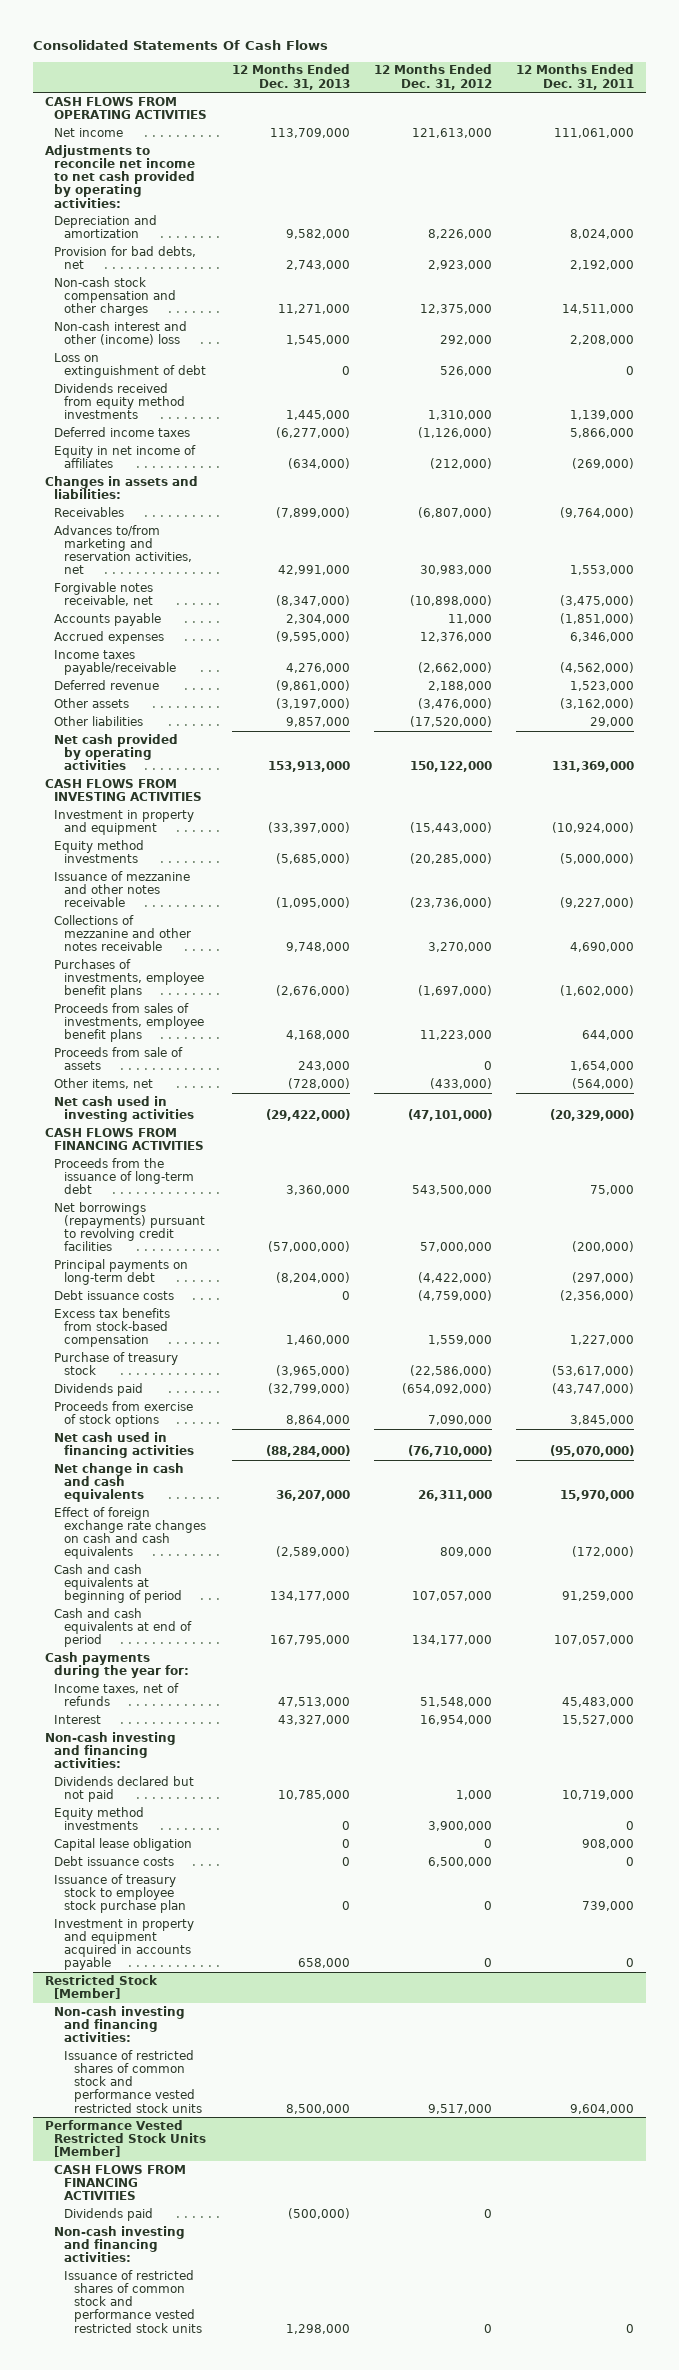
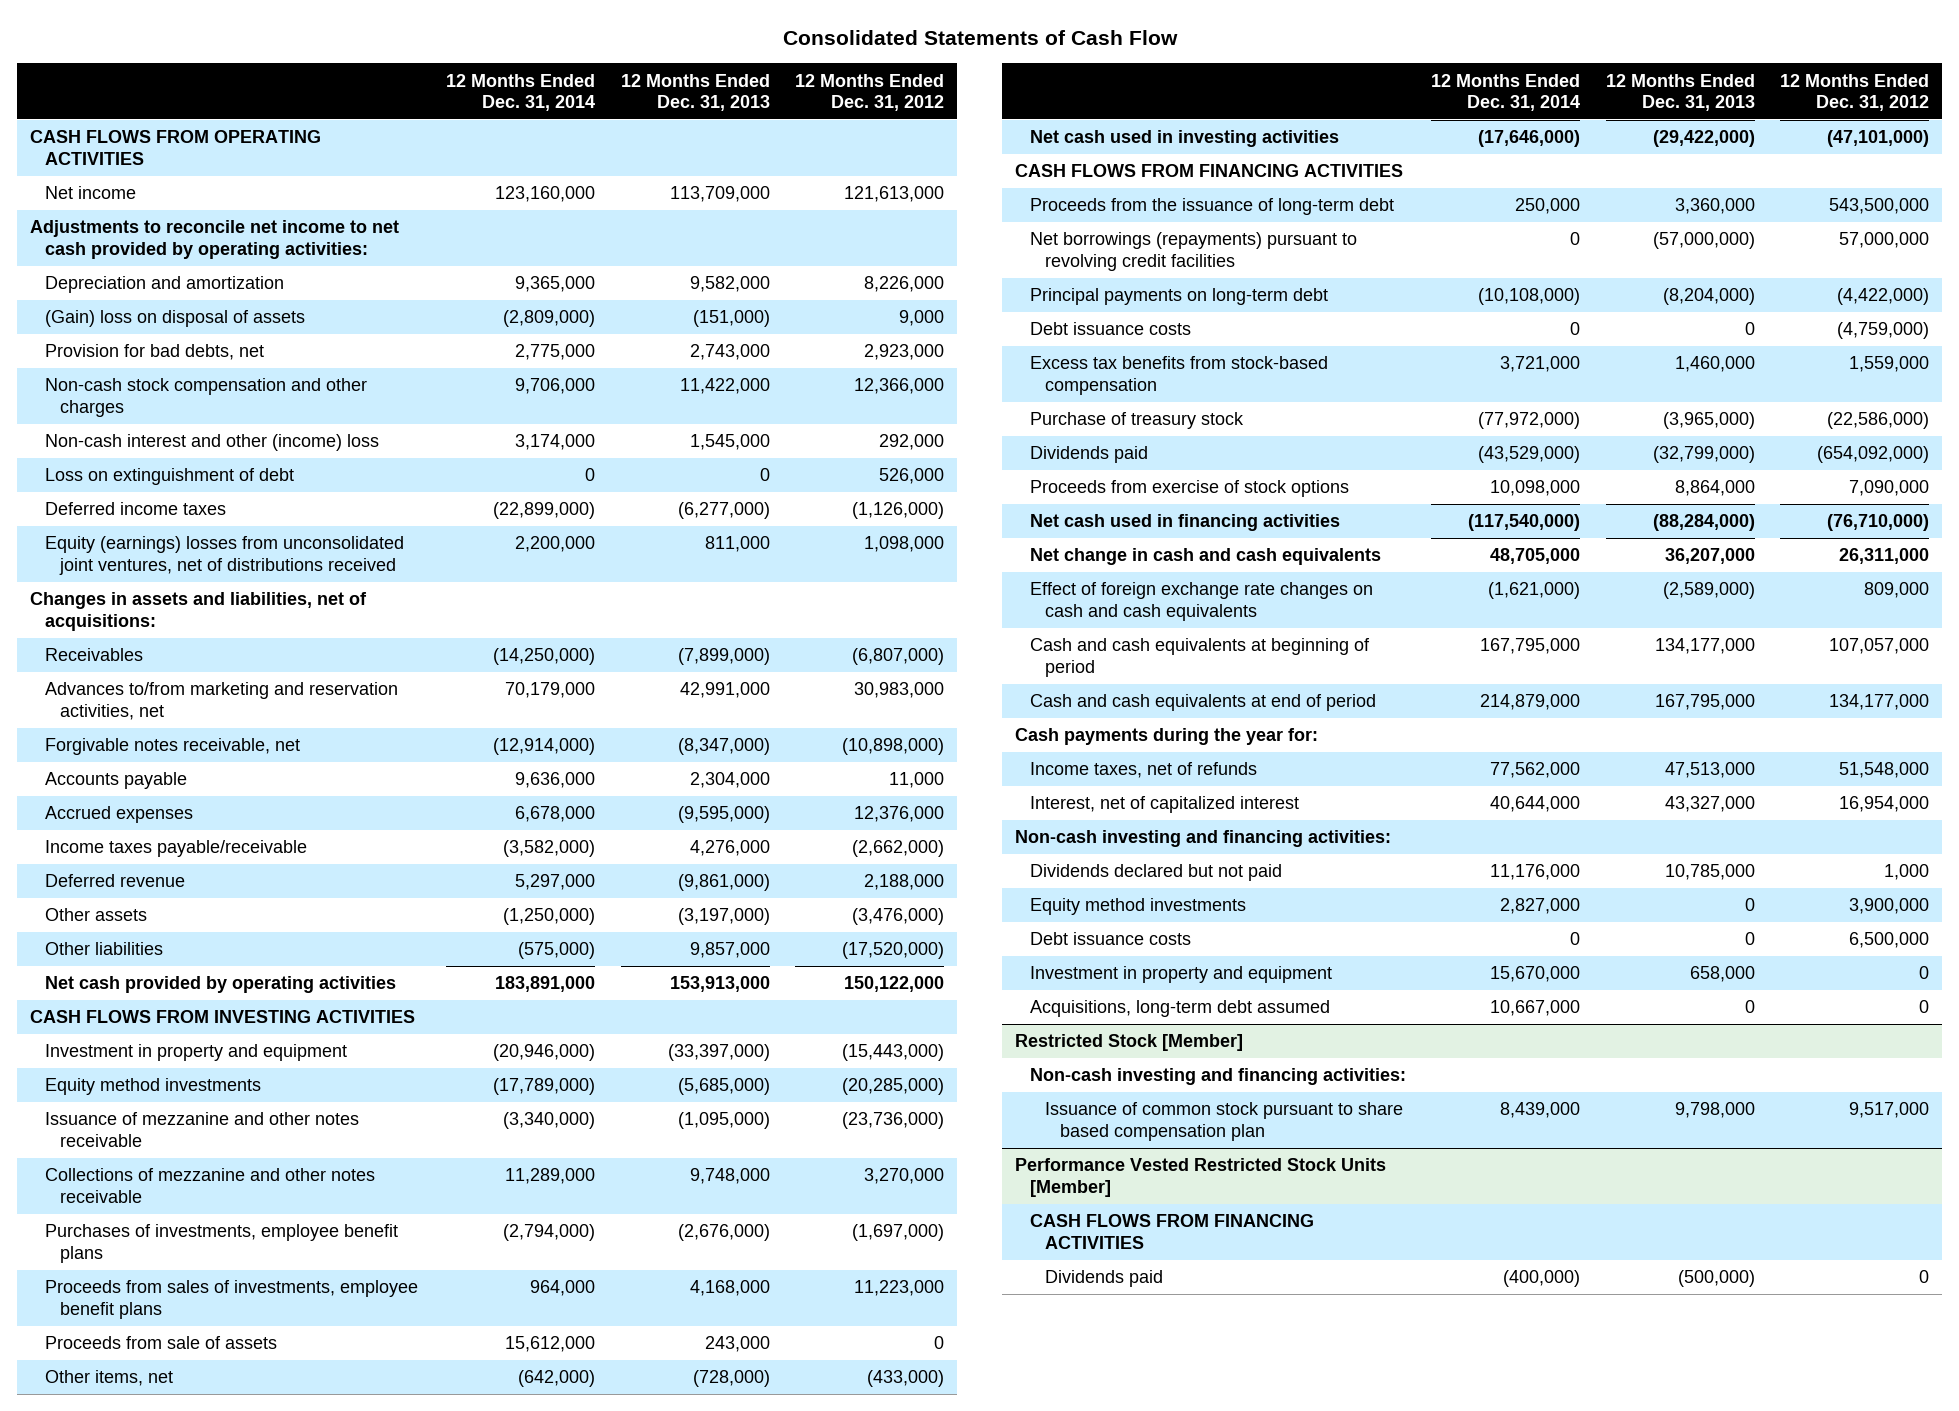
- Consolidated Statements Of Cash Flows
+ Consolidated Statements of Cash Flow
- | 12 Months Ended Dec. 31, 2013 | 12 Months Ended Dec. 31, 2012 | 12 Months Ended Dec. 31, 2011
+ | 12 Months Ended Dec. 31, 2014 | 12 Months Ended Dec. 31, 2013 | 12 Months Ended Dec. 31, 2012
+ (Gain) loss on disposal of assets | (2,809,000) | (151,000) | 9,000
- Non-cash stock compensation and other charges | 11,271,000 | 12,375,000 | 14,511,000
+ Non-cash stock compensation and other charges | 9,706,000 | 11,422,000 | 12,366,000
- Dividends received from equity method investments | 1,445,000 | 1,310,000 | 1,139,000
- Equity in net income of affiliates | (634,000) | (212,000) | (269,000)
- Changes in assets and liabilities:
+ Equity (earnings) losses from unconsolidated joint ventures, net of distributions received | 2,200,000 | 811,000 | 1,098,000
+ Changes in assets and liabilities, net of acquisitions:
- Interest | 43,327,000 | 16,954,000 | 15,527,000
+ Interest, net of capitalized interest | 40,644,000 | 43,327,000 | 16,954,000
- Capital lease obligation | 0 | 0 | 908,000
- Issuance of treasury stock to employee stock purchase plan | 0 | 0 | 739,000
- Investment in property and equipment acquired in accounts payable | 658,000 | 0 | 0
+ Investment in property and equipment | 15,670,000 | 658,000 | 0
+ Acquisitions, long-term debt assumed | 10,667,000 | 0 | 0
@ Restricted Stock [Member]
- Issuance of restricted shares of common stock and performance vested restricted stock units | 8,500,000 | 9,517,000 | 9,604,000
+ Issuance of common stock pursuant to share based compensation plan | 8,439,000 | 9,798,000 | 9,517,000
@ Performance Vested Restricted Stock Units [Member]
- Non-cash investing and financing activities:
- Issuance of restricted shares of common stock and performance vested restricted stock units | 1,298,000 | 0 | 0

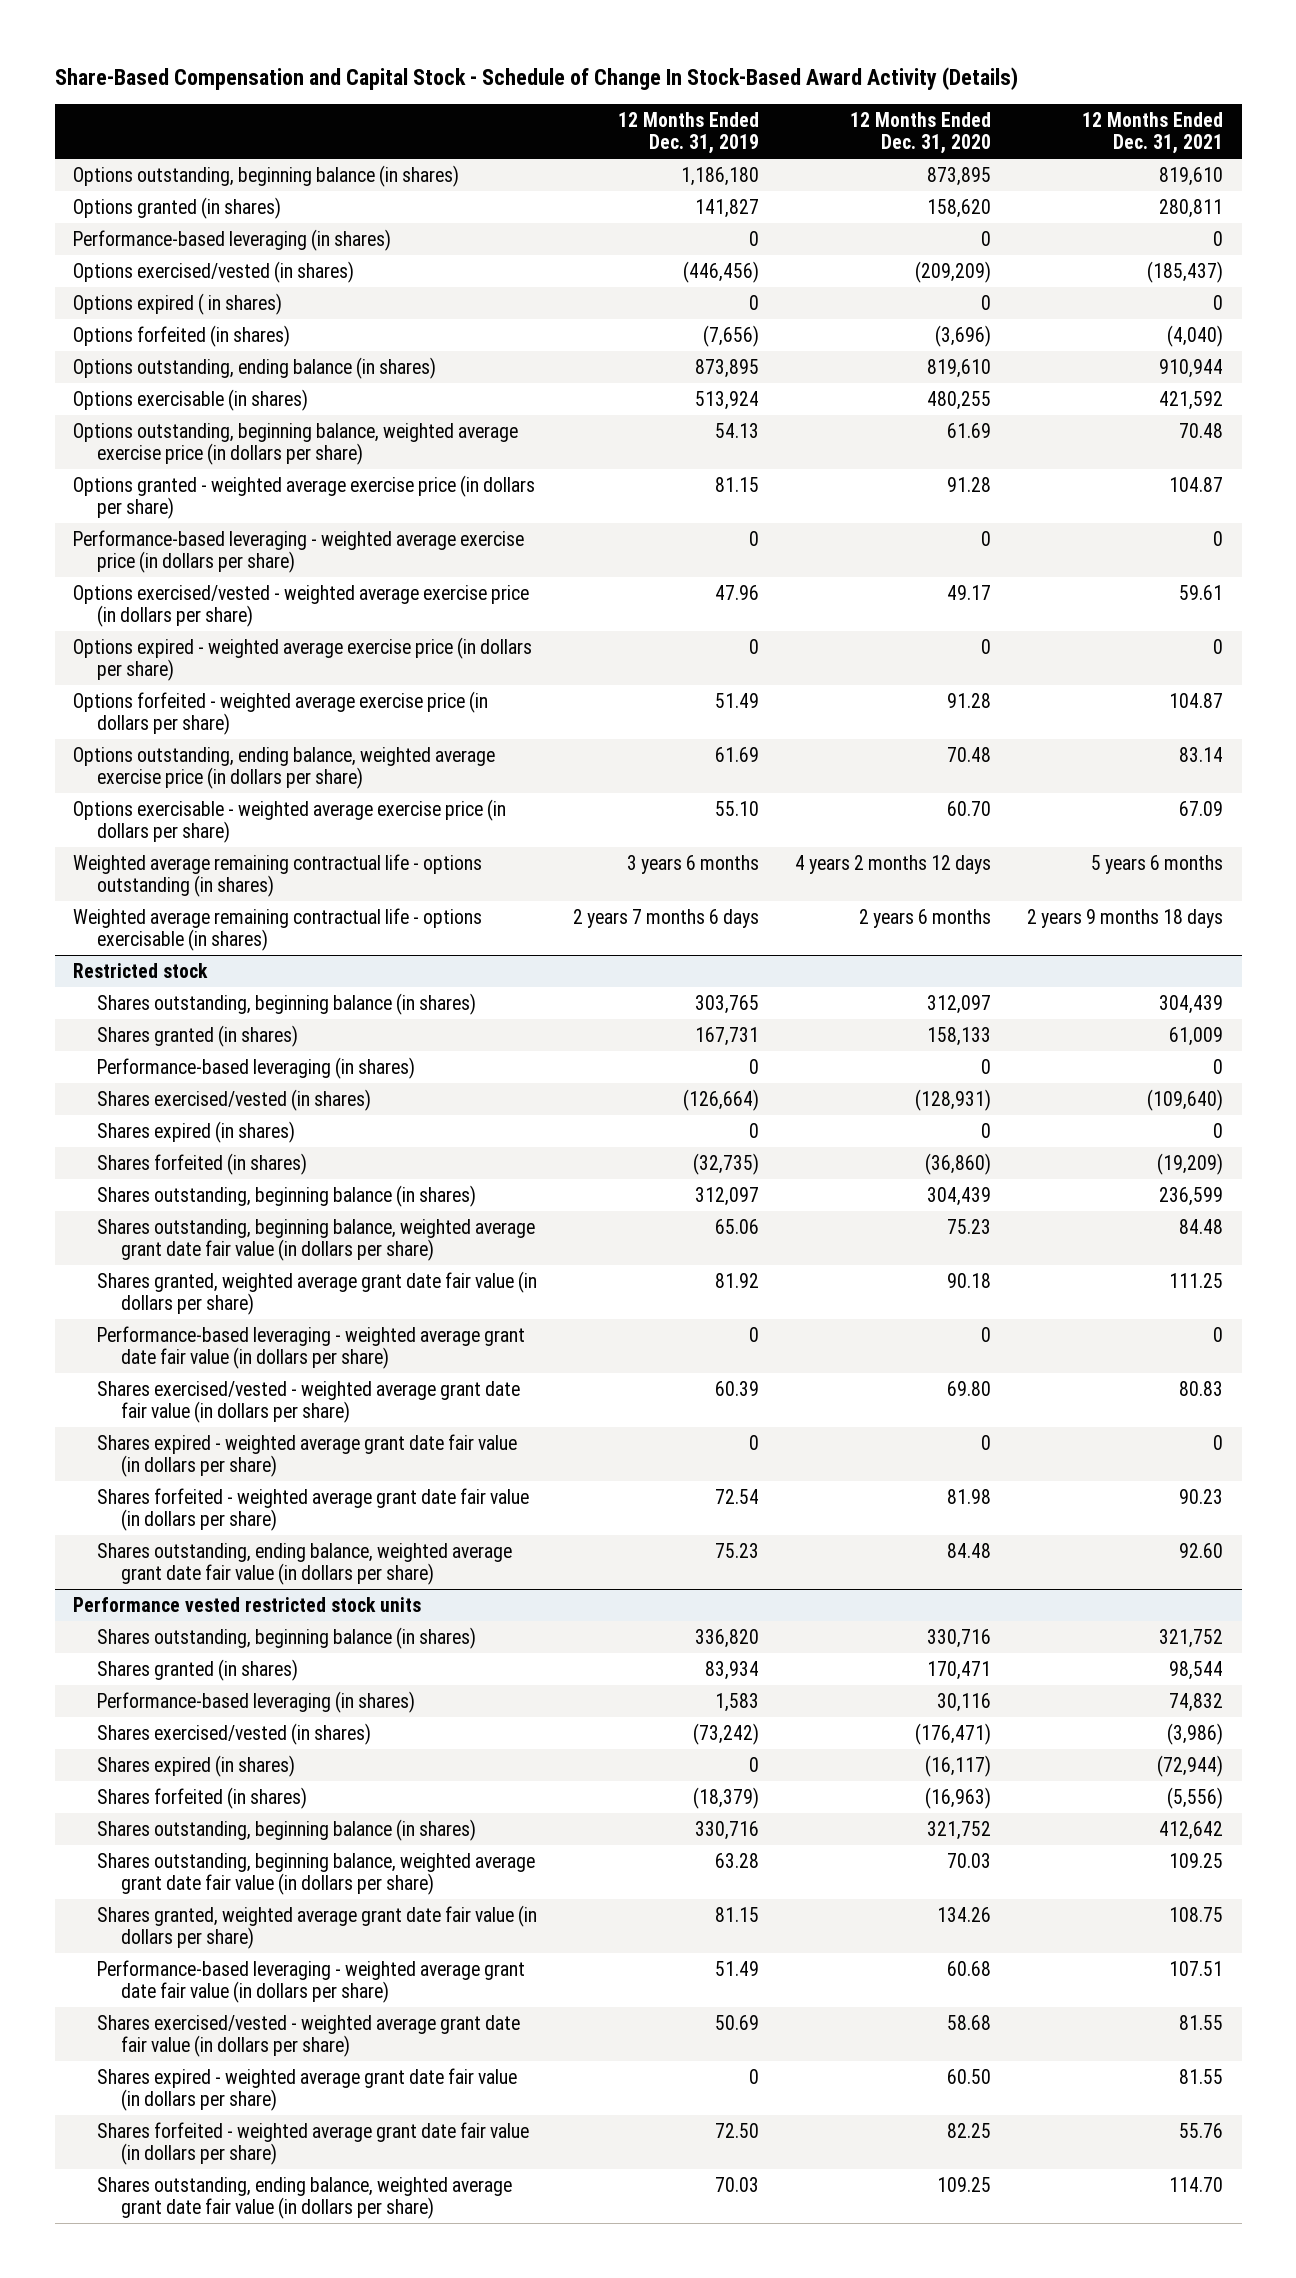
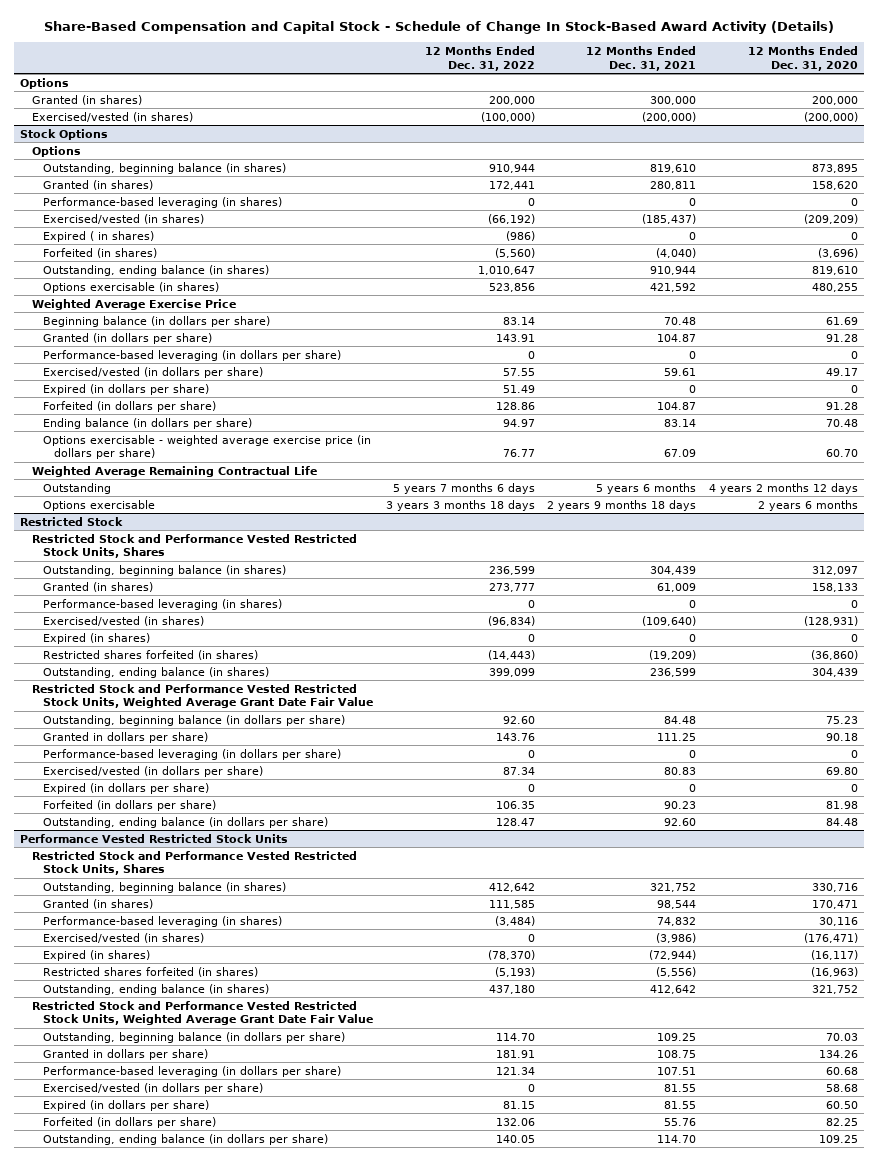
- | 12 Months Ended Dec. 31, 2019 | 12 Months Ended Dec. 31, 2020 | 12 Months Ended Dec. 31, 2021
+ | 12 Months Ended Dec. 31, 2022 | 12 Months Ended Dec. 31, 2021 | 12 Months Ended Dec. 31, 2020
- Options outstanding, beginning balance (in shares) | 1,186,180 | 873,895 | 819,610
- Options granted (in shares) | 141,827 | 158,620 | 280,811
+ Options
+ Granted (in shares) | 200,000 | 300,000 | 200,000
+ Exercised/vested (in shares) | (100,000) | (200,000) | (200,000)
+ Stock Options
+ Options
+ Outstanding, beginning balance (in shares) | 910,944 | 819,610 | 873,895
+ Granted (in shares) | 172,441 | 280,811 | 158,620
- Options exercised/vested (in shares) | (446,456) | (209,209) | (185,437)
- Options expired ( in shares) | 0 | 0 | 0
- Options forfeited (in shares) | (7,656) | (3,696) | (4,040)
- Options outstanding, ending balance (in shares) | 873,895 | 819,610 | 910,944
+ Exercised/vested (in shares) | (66,192) | (185,437) | (209,209)
+ Expired ( in shares) | (986) | 0 | 0
+ Forfeited (in shares) | (5,560) | (4,040) | (3,696)
+ Outstanding, ending balance (in shares) | 1,010,647 | 910,944 | 819,610
- Options outstanding, beginning balance, weighted average exercise price (in dollars per share) | 54.13 | 61.69 | 70.48
- Options granted - weighted average exercise price (in dollars per share) | 81.15 | 91.28 | 104.87
- Performance-based leveraging - weighted average exercise price (in dollars per share) | 0 | 0 | 0
- Options exercised/vested - weighted average exercise price (in dollars per share) | 47.96 | 49.17 | 59.61
- Options expired - weighted average exercise price (in dollars per share) | 0 | 0 | 0
- Options forfeited - weighted average exercise price (in dollars per share) | 51.49 | 91.28 | 104.87
- Options outstanding, ending balance, weighted average exercise price (in dollars per share) | 61.69 | 70.48 | 83.14
+ Weighted Average Exercise Price
+ Beginning balance (in dollars per share) | 83.14 | 70.48 | 61.69
+ Granted (in dollars per share) | 143.91 | 104.87 | 91.28
+ Performance-based leveraging (in dollars per share) | 0 | 0 | 0
+ Exercised/vested (in dollars per share) | 57.55 | 59.61 | 49.17
+ Expired (in dollars per share) | 51.49 | 0 | 0
+ Forfeited (in dollars per share) | 128.86 | 104.87 | 91.28
+ Ending balance (in dollars per share) | 94.97 | 83.14 | 70.48
- Weighted average remaining contractual life - options outstanding (in shares) | 3 years 6 months | 4 years 2 months 12 days | 5 years 6 months
- Weighted average remaining contractual life - options exercisable (in shares) | 2 years 7 months 6 days | 2 years 6 months | 2 years 9 months 18 days
- Restricted stock
- Shares outstanding, beginning balance (in shares) | 303,765 | 312,097 | 304,439
- Shares granted (in shares) | 167,731 | 158,133 | 61,009
+ Weighted Average Remaining Contractual Life
+ Outstanding | 5 years 7 months 6 days | 5 years 6 months | 4 years 2 months 12 days
+ Options exercisable | 3 years 3 months 18 days | 2 years 9 months 18 days | 2 years 6 months
+ Restricted Stock
+ Restricted Stock and Performance Vested Restricted Stock Units, Shares
+ Outstanding, beginning balance (in shares) | 236,599 | 304,439 | 312,097
+ Granted (in shares) | 273,777 | 61,009 | 158,133
- Shares exercised/vested (in shares) | (126,664) | (128,931) | (109,640)
- Shares expired (in shares) | 0 | 0 | 0
- Shares forfeited (in shares) | (32,735) | (36,860) | (19,209)
- Shares outstanding, beginning balance (in shares) | 312,097 | 304,439 | 236,599
- Shares outstanding, beginning balance, weighted average grant date fair value (in dollars per share) | 65.06 | 75.23 | 84.48
- Shares granted, weighted average grant date fair value (in dollars per share) | 81.92 | 90.18 | 111.25
- Performance-based leveraging - weighted average grant date fair value (in dollars per share) | 0 | 0 | 0
- Shares exercised/vested - weighted average grant date fair value (in dollars per share) | 60.39 | 69.80 | 80.83
- Shares expired - weighted average grant date fair value (in dollars per share) | 0 | 0 | 0
- Shares forfeited - weighted average grant date fair value (in dollars per share) | 72.54 | 81.98 | 90.23
- Shares outstanding, ending balance, weighted average grant date fair value (in dollars per share) | 75.23 | 84.48 | 92.60
- Performance vested restricted stock units
- Shares outstanding, beginning balance (in shares) | 336,820 | 330,716 | 321,752
- Shares granted (in shares) | 83,934 | 170,471 | 98,544
+ Exercised/vested (in shares) | (96,834) | (109,640) | (128,931)
+ Expired (in shares) | 0 | 0 | 0
+ Restricted shares forfeited (in shares) | (14,443) | (19,209) | (36,860)
+ Outstanding, ending balance (in shares) | 399,099 | 236,599 | 304,439
+ Restricted Stock and Performance Vested Restricted Stock Units, Weighted Average Grant Date Fair Value
+ Outstanding, beginning balance (in dollars per share) | 92.60 | 84.48 | 75.23
+ Granted in dollars per share) | 143.76 | 111.25 | 90.18
+ Performance-based leveraging (in dollars per share) | 0 | 0 | 0
+ Exercised/vested (in dollars per share) | 87.34 | 80.83 | 69.80
+ Expired (in dollars per share) | 0 | 0 | 0
+ Forfeited (in dollars per share) | 106.35 | 90.23 | 81.98
+ Outstanding, ending balance (in dollars per share) | 128.47 | 92.60 | 84.48
+ Performance Vested Restricted Stock Units
+ Restricted Stock and Performance Vested Restricted Stock Units, Shares
+ Outstanding, beginning balance (in shares) | 412,642 | 321,752 | 330,716
+ Granted (in shares) | 111,585 | 98,544 | 170,471
- Shares exercised/vested (in shares) | (73,242) | (176,471) | (3,986)
- Shares expired (in shares) | 0 | (16,117) | (72,944)
- Shares forfeited (in shares) | (18,379) | (16,963) | (5,556)
- Shares outstanding, beginning balance (in shares) | 330,716 | 321,752 | 412,642
- Shares outstanding, beginning balance, weighted average grant date fair value (in dollars per share) | 63.28 | 70.03 | 109.25
- Shares granted, weighted average grant date fair value (in dollars per share) | 81.15 | 134.26 | 108.75
- Performance-based leveraging - weighted average grant date fair value (in dollars per share) | 51.49 | 60.68 | 107.51
- Shares exercised/vested - weighted average grant date fair value (in dollars per share) | 50.69 | 58.68 | 81.55
- Shares expired - weighted average grant date fair value (in dollars per share) | 0 | 60.50 | 81.55
- Shares forfeited - weighted average grant date fair value (in dollars per share) | 72.50 | 82.25 | 55.76
- Shares outstanding, ending balance, weighted average grant date fair value (in dollars per share) | 70.03 | 109.25 | 114.70
+ Exercised/vested (in shares) | 0 | (3,986) | (176,471)
+ Expired (in shares) | (78,370) | (72,944) | (16,117)
+ Restricted shares forfeited (in shares) | (5,193) | (5,556) | (16,963)
+ Outstanding, ending balance (in shares) | 437,180 | 412,642 | 321,752
+ Restricted Stock and Performance Vested Restricted Stock Units, Weighted Average Grant Date Fair Value
+ Outstanding, beginning balance (in dollars per share) | 114.70 | 109.25 | 70.03
+ Granted in dollars per share) | 181.91 | 108.75 | 134.26
+ Performance-based leveraging (in dollars per share) | 121.34 | 107.51 | 60.68
+ Exercised/vested (in dollars per share) | 0 | 81.55 | 58.68
+ Expired (in dollars per share) | 81.15 | 81.55 | 60.50
+ Forfeited (in dollars per share) | 132.06 | 55.76 | 82.25
+ Outstanding, ending balance (in dollars per share) | 140.05 | 114.70 | 109.25

